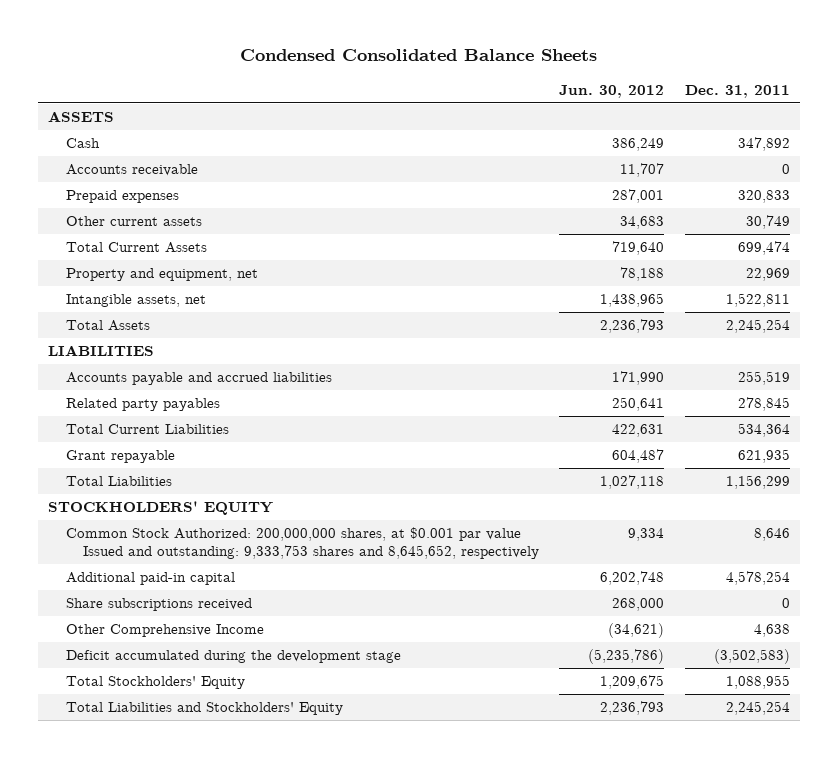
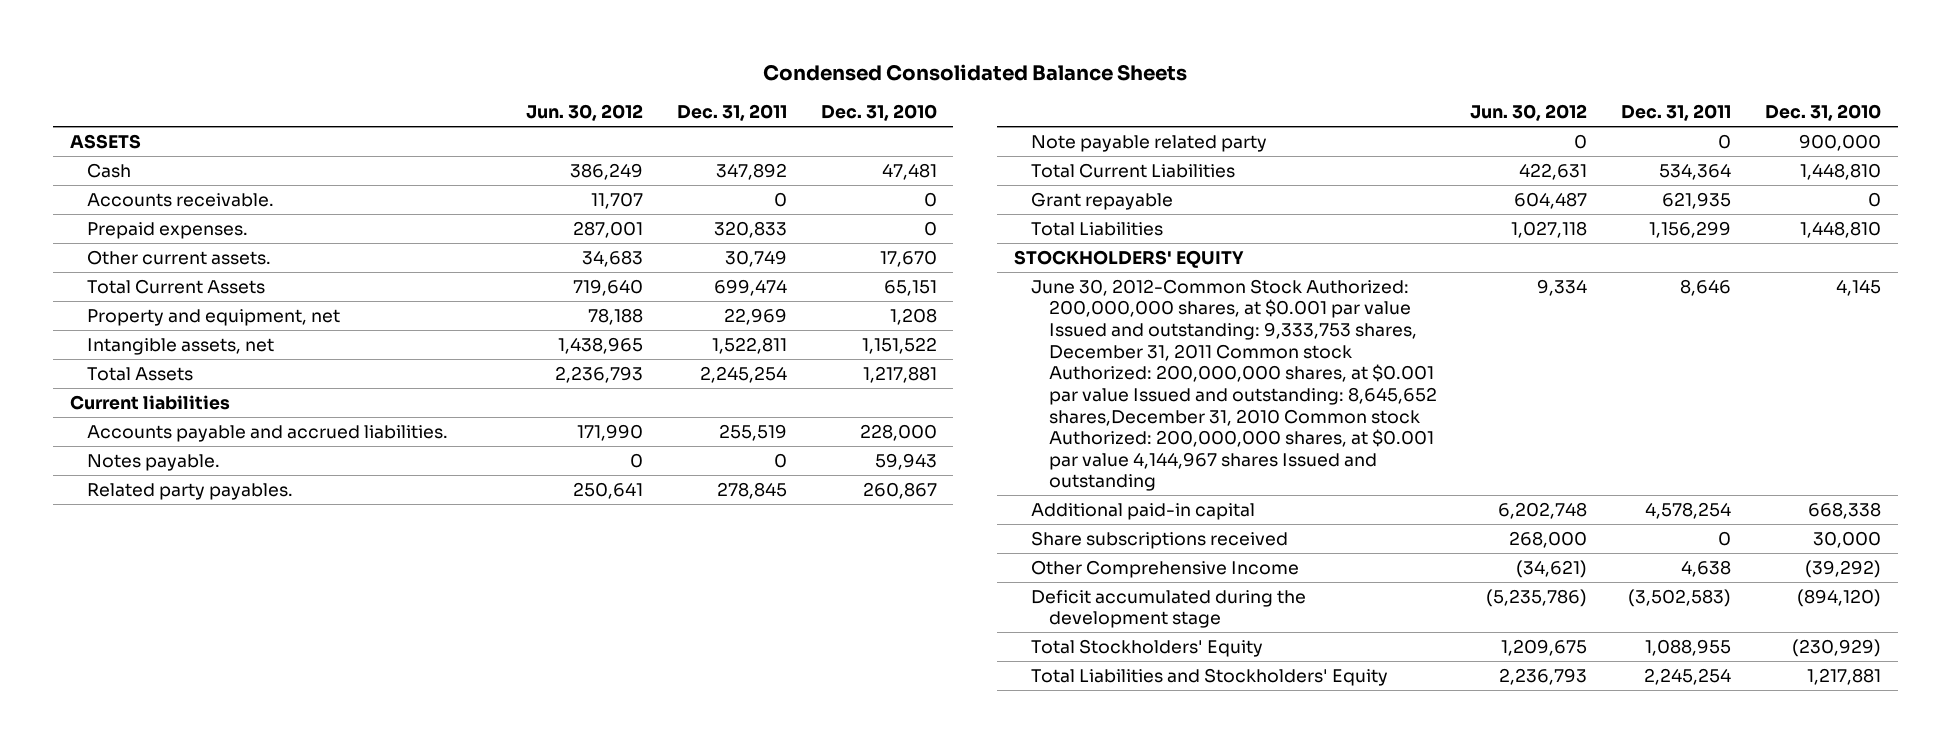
- | Jun. 30, 2012 | Dec. 31, 2011
+ | Jun. 30, 2012 | Dec. 31, 2011 | Dec. 31, 2010
- Accounts receivable | 11,707 | 0
- Prepaid expenses | 287,001 | 320,833
- Other current assets | 34,683 | 30,749
+ Accounts receivable. | 11,707 | 0 | 0
+ Prepaid expenses. | 287,001 | 320,833 | 0
+ Other current assets. | 34,683 | 30,749 | 17,670
- LIABILITIES
- Accounts payable and accrued liabilities | 171,990 | 255,519
- Related party payables | 250,641 | 278,845
+ Current liabilities
+ Accounts payable and accrued liabilities. | 171,990 | 255,519 | 228,000
+ Notes payable. | 0 | 0 | 59,943
+ Related party payables. | 250,641 | 278,845 | 260,867
+ Note payable related party | 0 | 0 | 900,000
- Common Stock Authorized: 200,000,000 shares, at $0.001 par value Issued and outstanding: 9,333,753 shares and 8,645,652, respectively | 9,334 | 8,646
+ June 30, 2012-Common Stock Authorized: 200,000,000 shares, at $0.001 par value Issued and outstanding: 9,333,753 shares, December 31, 2011 Common stock Authorized: 200,000,000 shares, at $0.001 par value Issued and outstanding: 8,645,652 shares,December 31, 2010 Common stock Authorized: 200,000,000 shares, at $0.001 par value 4,144,967 shares Issued and outstanding | 9,334 | 8,646 | 4,145

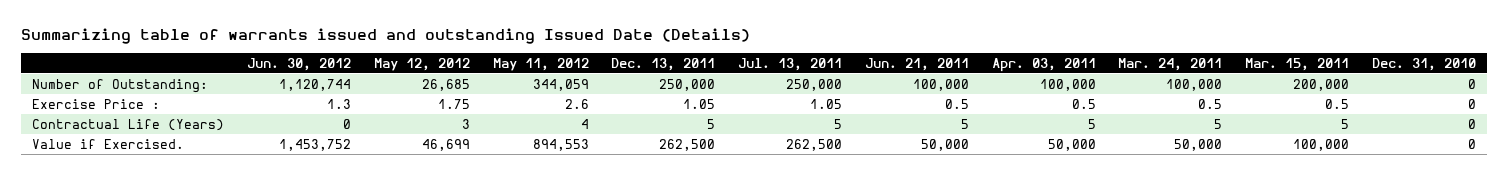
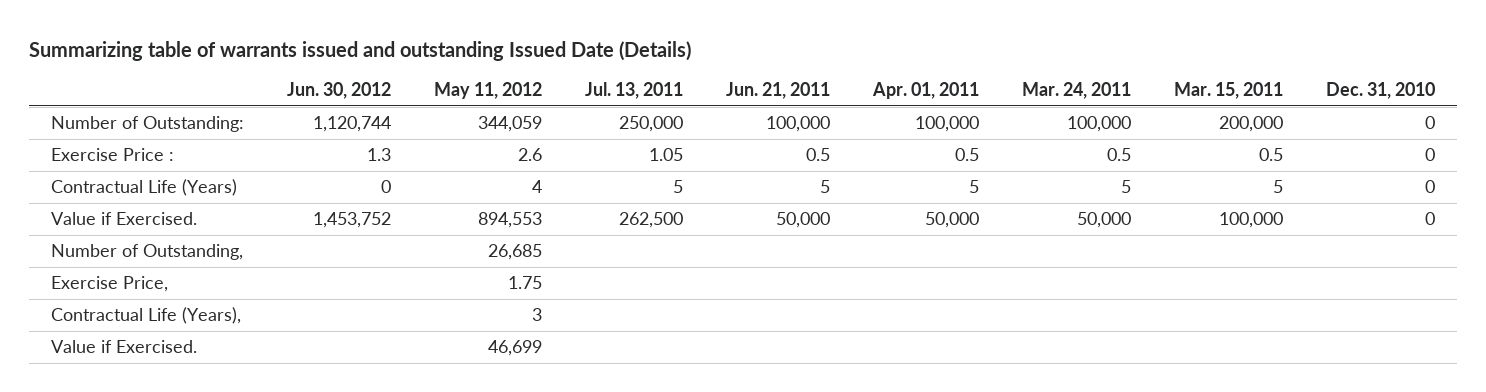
- | Jun. 30, 2012 | May 12, 2012 | May 11, 2012 | Dec. 13, 2011 | Jul. 13, 2011 | Jun. 21, 2011 | Apr. 03, 2011 | Mar. 24, 2011 | Mar. 15, 2011 | Dec. 31, 2010
+ | Jun. 30, 2012 | May 11, 2012 | Jul. 13, 2011 | Jun. 21, 2011 | Apr. 01, 2011 | Mar. 24, 2011 | Mar. 15, 2011 | Dec. 31, 2010
+ Number of Outstanding, | | 26,685 | | | | | |
+ Exercise Price, | | 1.75 | | | | | |
+ Contractual Life (Years), | | 3 | | | | | |
+ Value if Exercised. | | 46,699 | | | | | |

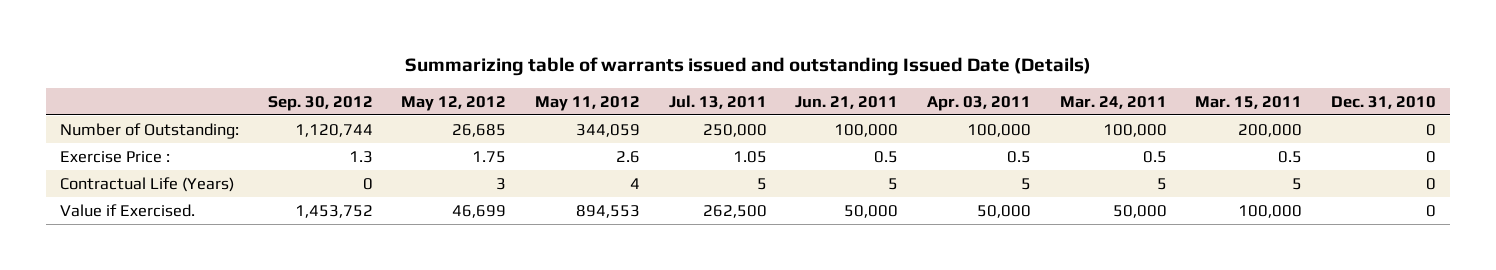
- | Jun. 30, 2012 | May 11, 2012 | Jul. 13, 2011 | Jun. 21, 2011 | Apr. 01, 2011 | Mar. 24, 2011 | Mar. 15, 2011 | Dec. 31, 2010
+ | Sep. 30, 2012 | May 12, 2012 | May 11, 2012 | Jul. 13, 2011 | Jun. 21, 2011 | Apr. 03, 2011 | Mar. 24, 2011 | Mar. 15, 2011 | Dec. 31, 2010
- Number of Outstanding, | | 26,685 | | | | | |
- Exercise Price, | | 1.75 | | | | | |
- Contractual Life (Years), | | 3 | | | | | |
- Value if Exercised. | | 46,699 | | | | | |

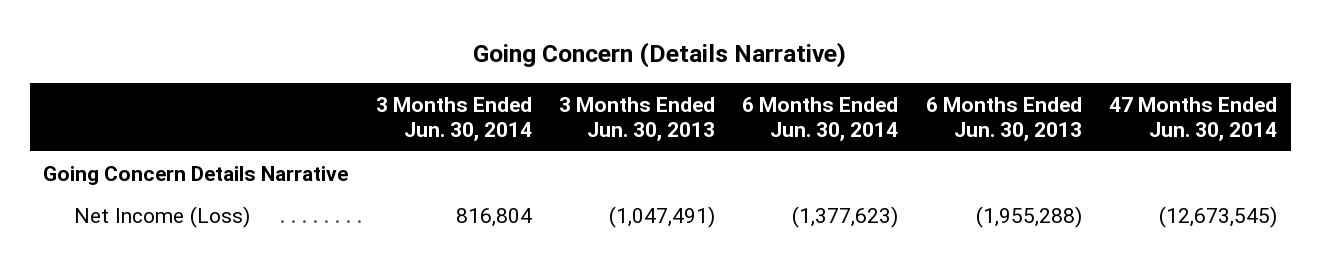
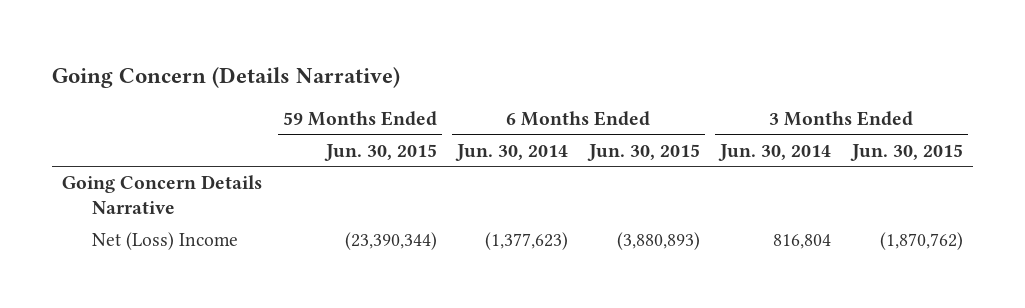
- | 3 Months Ended Jun. 30, 2014 | 3 Months Ended Jun. 30, 2013 | 6 Months Ended Jun. 30, 2014 | 6 Months Ended Jun. 30, 2013 | 47 Months Ended Jun. 30, 2014
+ | 59 Months Ended Jun. 30, 2015 | 6 Months Ended Jun. 30, 2014 | 6 Months Ended Jun. 30, 2015 | 3 Months Ended Jun. 30, 2014 | 3 Months Ended Jun. 30, 2015
- Net Income (Loss) | 816,804 | (1,047,491) | (1,377,623) | (1,955,288) | (12,673,545)
+ Net (Loss) Income | (23,390,344) | (1,377,623) | (3,880,893) | 816,804 | (1,870,762)

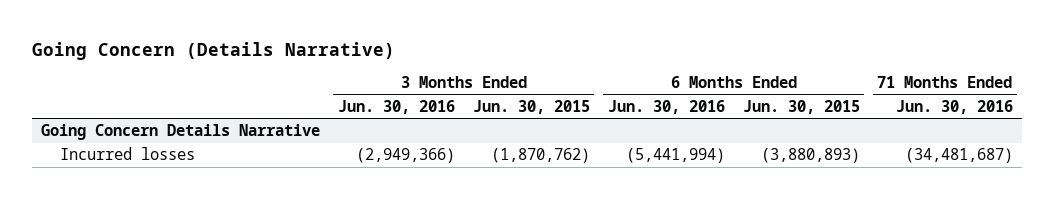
- | 59 Months Ended Jun. 30, 2015 | 6 Months Ended Jun. 30, 2014 | 6 Months Ended Jun. 30, 2015 | 3 Months Ended Jun. 30, 2014 | 3 Months Ended Jun. 30, 2015
+ | 3 Months Ended Jun. 30, 2016 | 3 Months Ended Jun. 30, 2015 | 6 Months Ended Jun. 30, 2016 | 6 Months Ended Jun. 30, 2015 | 71 Months Ended Jun. 30, 2016
- Net (Loss) Income | (23,390,344) | (1,377,623) | (3,880,893) | 816,804 | (1,870,762)
+ Incurred losses | (2,949,366) | (1,870,762) | (5,441,994) | (3,880,893) | (34,481,687)

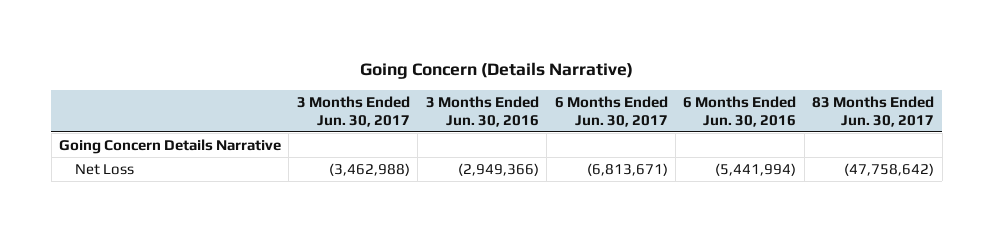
- | 3 Months Ended Jun. 30, 2016 | 3 Months Ended Jun. 30, 2015 | 6 Months Ended Jun. 30, 2016 | 6 Months Ended Jun. 30, 2015 | 71 Months Ended Jun. 30, 2016
+ | 3 Months Ended Jun. 30, 2017 | 3 Months Ended Jun. 30, 2016 | 6 Months Ended Jun. 30, 2017 | 6 Months Ended Jun. 30, 2016 | 83 Months Ended Jun. 30, 2017
- Incurred losses | (2,949,366) | (1,870,762) | (5,441,994) | (3,880,893) | (34,481,687)
+ Net Loss | (3,462,988) | (2,949,366) | (6,813,671) | (5,441,994) | (47,758,642)

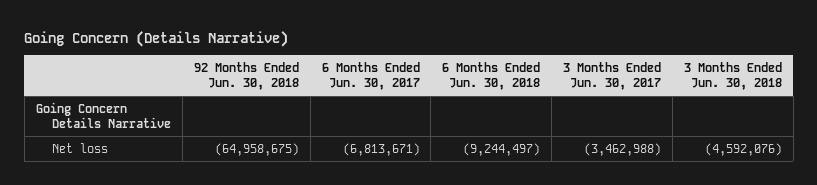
- | 3 Months Ended Jun. 30, 2017 | 3 Months Ended Jun. 30, 2016 | 6 Months Ended Jun. 30, 2017 | 6 Months Ended Jun. 30, 2016 | 83 Months Ended Jun. 30, 2017
+ | 92 Months Ended Jun. 30, 2018 | 6 Months Ended Jun. 30, 2017 | 6 Months Ended Jun. 30, 2018 | 3 Months Ended Jun. 30, 2017 | 3 Months Ended Jun. 30, 2018
- Net Loss | (3,462,988) | (2,949,366) | (6,813,671) | (5,441,994) | (47,758,642)
+ Net loss | (64,958,675) | (6,813,671) | (9,244,497) | (3,462,988) | (4,592,076)

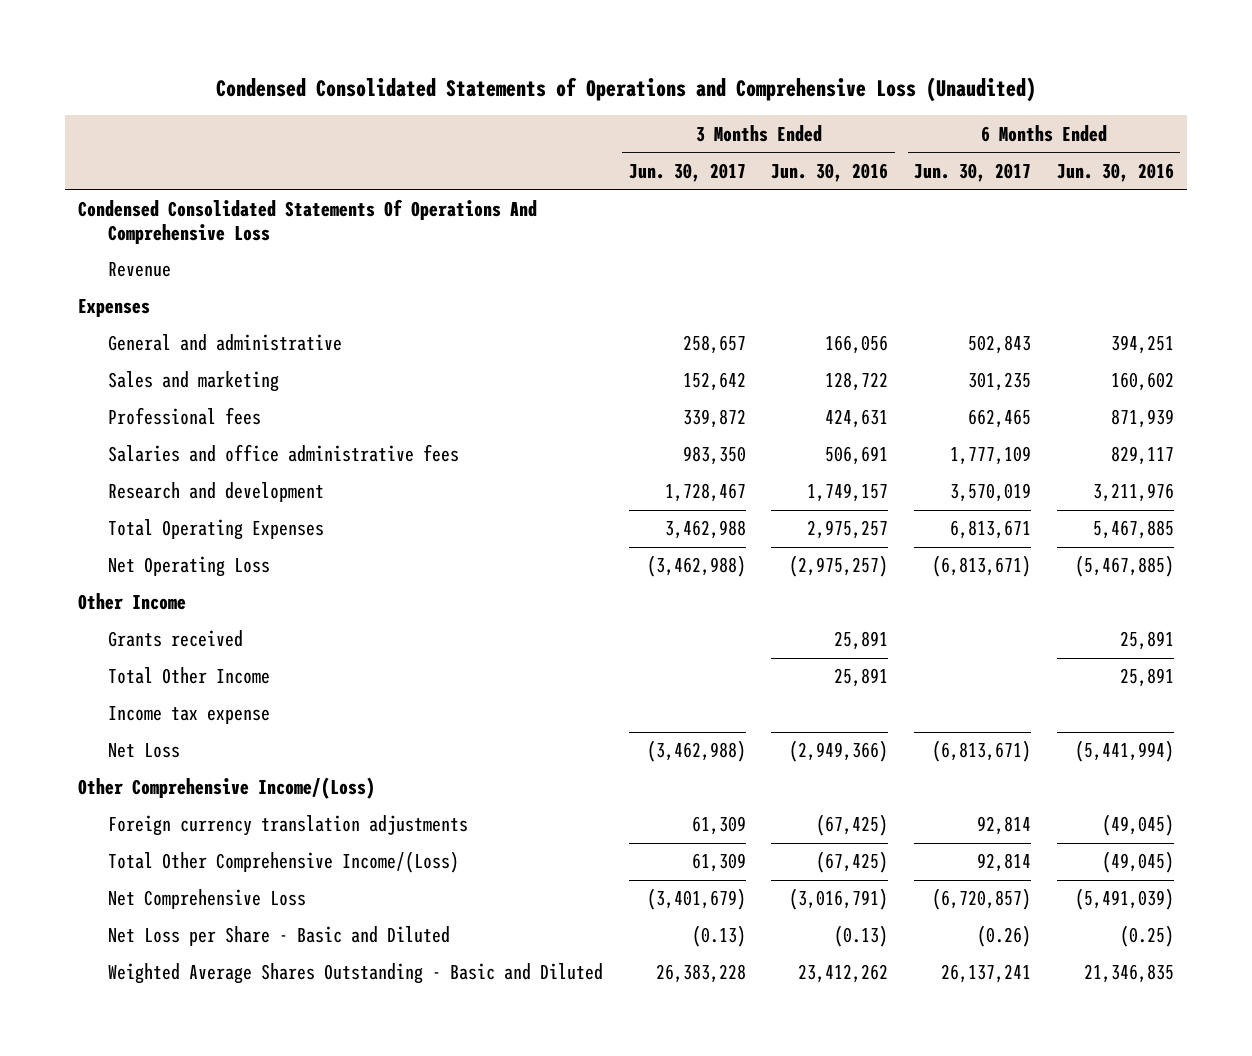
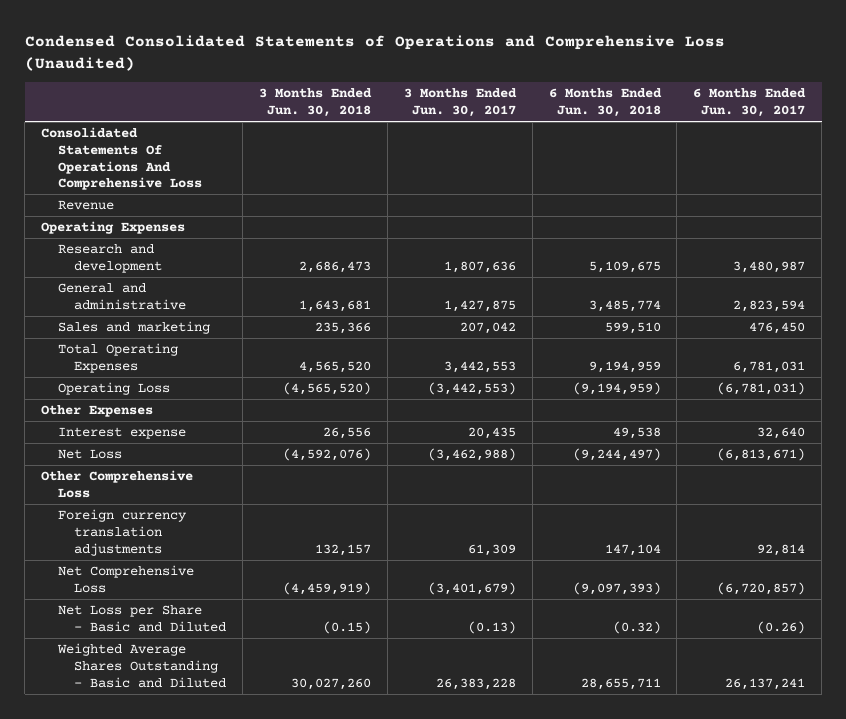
- | 3 Months Ended Jun. 30, 2017 | 3 Months Ended Jun. 30, 2016 | 6 Months Ended Jun. 30, 2017 | 6 Months Ended Jun. 30, 2016
+ | 3 Months Ended Jun. 30, 2018 | 3 Months Ended Jun. 30, 2017 | 6 Months Ended Jun. 30, 2018 | 6 Months Ended Jun. 30, 2017
- Condensed Consolidated Statements Of Operations And Comprehensive Loss
+ Consolidated Statements Of Operations And Comprehensive Loss
- Expenses
- General and administrative | 258,657 | 166,056 | 502,843 | 394,251
- Sales and marketing | 152,642 | 128,722 | 301,235 | 160,602
- Professional fees | 339,872 | 424,631 | 662,465 | 871,939
- Salaries and office administrative fees | 983,350 | 506,691 | 1,777,109 | 829,117
- Research and development | 1,728,467 | 1,749,157 | 3,570,019 | 3,211,976
- Total Operating Expenses | 3,462,988 | 2,975,257 | 6,813,671 | 5,467,885
- Net Operating Loss | (3,462,988) | (2,975,257) | (6,813,671) | (5,467,885)
- Other Income
- Grants received | | 25,891 | | 25,891
- Total Other Income | | 25,891 | | 25,891
- Income tax expense
+ Operating Expenses
+ Research and development | 2,686,473 | 1,807,636 | 5,109,675 | 3,480,987
+ General and administrative | 1,643,681 | 1,427,875 | 3,485,774 | 2,823,594
+ Sales and marketing | 235,366 | 207,042 | 599,510 | 476,450
+ Total Operating Expenses | 4,565,520 | 3,442,553 | 9,194,959 | 6,781,031
+ Operating Loss | (4,565,520) | (3,442,553) | (9,194,959) | (6,781,031)
+ Other Expenses
+ Interest expense | 26,556 | 20,435 | 49,538 | 32,640
- Other Comprehensive Income/(Loss)
+ Other Comprehensive Loss
- Total Other Comprehensive Income/(Loss) | 61,309 | (67,425) | 92,814 | (49,045)

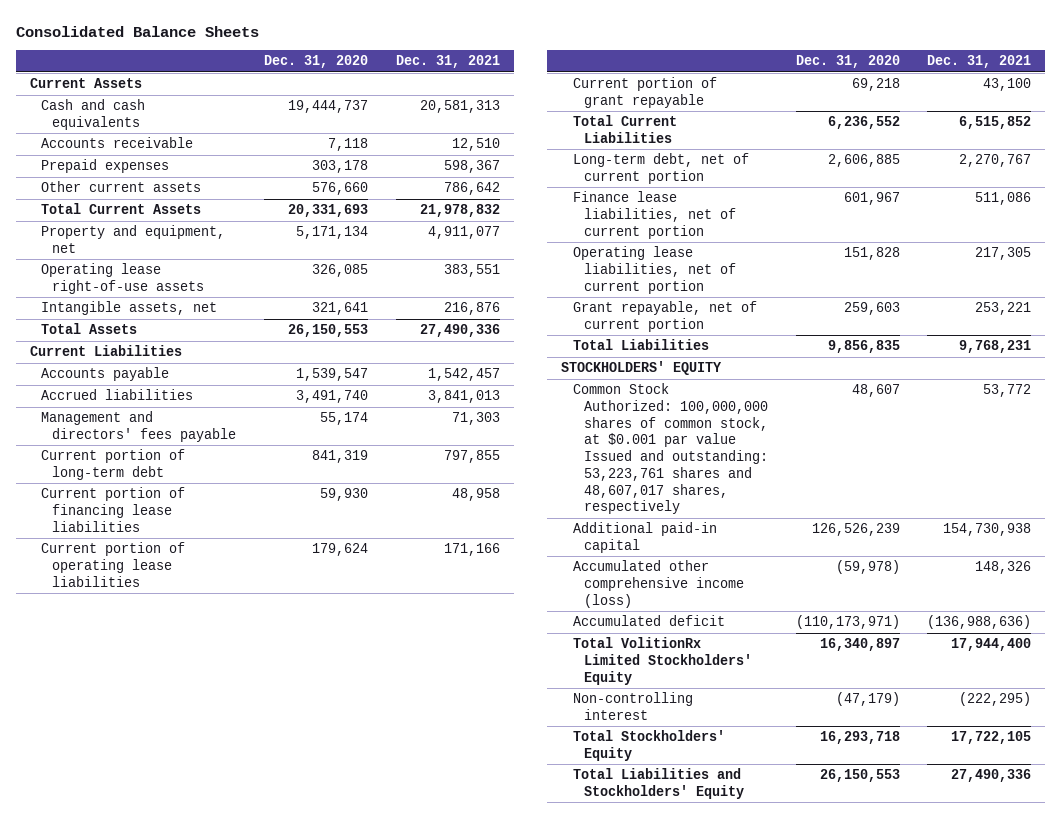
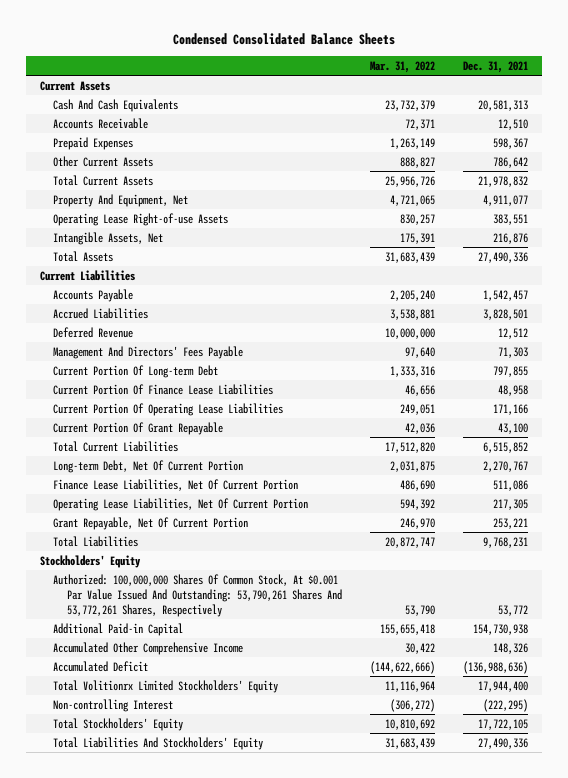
- Consolidated Balance Sheets
+ Condensed Consolidated Balance Sheets
- | Dec. 31, 2020 | Dec. 31, 2021
+ | Mar. 31, 2022 | Dec. 31, 2021
- Cash and cash equivalents | 19,444,737 | 20,581,313
- Accounts receivable | 7,118 | 12,510
- Prepaid expenses | 303,178 | 598,367
- Other current assets | 576,660 | 786,642
+ Cash And Cash Equivalents | 23,732,379 | 20,581,313
+ Accounts Receivable | 72,371 | 12,510
+ Prepaid Expenses | 1,263,149 | 598,367
+ Other Current Assets | 888,827 | 786,642
- Property and equipment, net | 5,171,134 | 4,911,077
- Operating lease right-of-use assets | 326,085 | 383,551
- Intangible assets, net | 321,641 | 216,876
+ Property And Equipment, Net | 4,721,065 | 4,911,077
+ Operating Lease Right-of-use Assets | 830,257 | 383,551
+ Intangible Assets, Net | 175,391 | 216,876
- Accounts payable | 1,539,547 | 1,542,457
- Accrued liabilities | 3,491,740 | 3,841,013
- Management and directors' fees payable | 55,174 | 71,303
- Current portion of long-term debt | 841,319 | 797,855
- Current portion of financing lease liabilities | 59,930 | 48,958
- Current portion of operating lease liabilities | 179,624 | 171,166
- Current portion of grant repayable | 69,218 | 43,100
+ Accounts Payable | 2,205,240 | 1,542,457
+ Accrued Liabilities | 3,538,881 | 3,828,501
+ Deferred Revenue | 10,000,000 | 12,512
+ Management And Directors' Fees Payable | 97,640 | 71,303
+ Current Portion Of Long-term Debt | 1,333,316 | 797,855
+ Current Portion Of Finance Lease Liabilities | 46,656 | 48,958
+ Current Portion Of Operating Lease Liabilities | 249,051 | 171,166
+ Current Portion Of Grant Repayable | 42,036 | 43,100
- Long-term debt, net of current portion | 2,606,885 | 2,270,767
- Finance lease liabilities, net of current portion | 601,967 | 511,086
- Operating lease liabilities, net of current portion | 151,828 | 217,305
- Grant repayable, net of current portion | 259,603 | 253,221
+ Long-term Debt, Net Of Current Portion | 2,031,875 | 2,270,767
+ Finance Lease Liabilities, Net Of Current Portion | 486,690 | 511,086
+ Operating Lease Liabilities, Net Of Current Portion | 594,392 | 217,305
+ Grant Repayable, Net Of Current Portion | 246,970 | 253,221
- STOCKHOLDERS' EQUITY
- Common Stock Authorized: 100,000,000 shares of common stock, at $0.001 par value Issued and outstanding: 53,223,761 shares and 48,607,017 shares, respectively | 48,607 | 53,772
- Additional paid-in capital | 126,526,239 | 154,730,938
- Accumulated other comprehensive income (loss) | (59,978) | 148,326
- Accumulated deficit | (110,173,971) | (136,988,636)
- Total VolitionRx Limited Stockholders' Equity | 16,340,897 | 17,944,400
- Non-controlling interest | (47,179) | (222,295)
+ Stockholders' Equity
+ Authorized: 100,000,000 Shares Of Common Stock, At $0.001 Par Value Issued And Outstanding: 53,790,261 Shares And 53,772,261 Shares, Respectively | 53,790 | 53,772
+ Additional Paid-in Capital | 155,655,418 | 154,730,938
+ Accumulated Other Comprehensive Income | 30,422 | 148,326
+ Accumulated Deficit | (144,622,666) | (136,988,636)
+ Total Volitionrx Limited Stockholders' Equity | 11,116,964 | 17,944,400
+ Non-controlling Interest | (306,272) | (222,295)
- Total Liabilities and Stockholders' Equity | 26,150,553 | 27,490,336
+ Total Liabilities And Stockholders' Equity | 31,683,439 | 27,490,336

